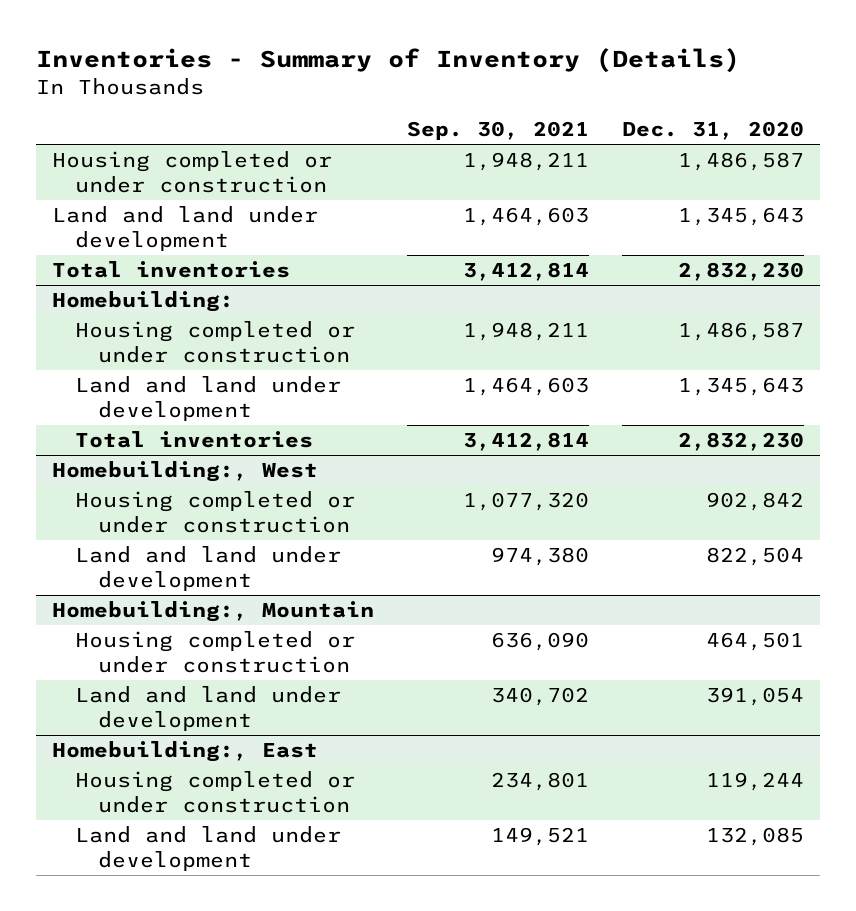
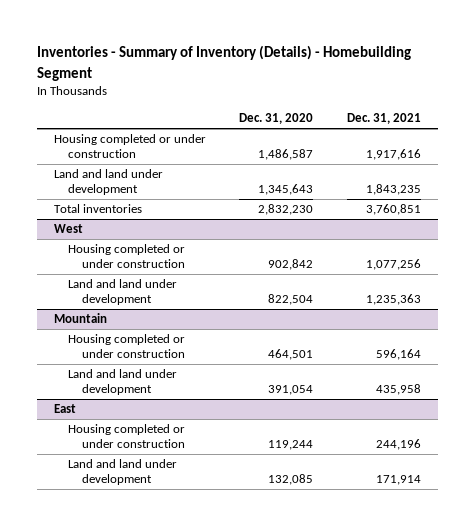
- Inventories - Summary of Inventory (Details)
+ Inventories - Summary of Inventory (Details) - Homebuilding Segment
- | Sep. 30, 2021 | Dec. 31, 2020
+ | Dec. 31, 2020 | Dec. 31, 2021
- Homebuilding:
- Housing completed or under construction | 1,948,211 | 1,486,587
- Land and land under development | 1,464,603 | 1,345,643
- Total inventories | 3,412,814 | 2,832,230
- Homebuilding:, West
+ West
- Homebuilding:, Mountain
+ Mountain
- Homebuilding:, East
+ East

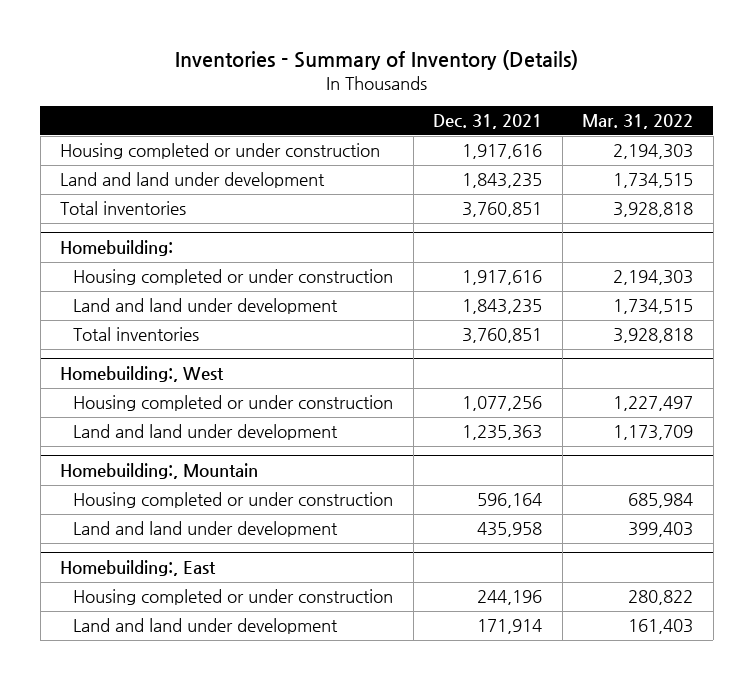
- Inventories - Summary of Inventory (Details) - Homebuilding Segment
+ Inventories - Summary of Inventory (Details)
- | Dec. 31, 2020 | Dec. 31, 2021
+ | Dec. 31, 2021 | Mar. 31, 2022
- West
+ Homebuilding:
+ Housing completed or under construction | 1,917,616 | 2,194,303
+ Land and land under development | 1,843,235 | 1,734,515
+ Total inventories | 3,760,851 | 3,928,818
+ Homebuilding:, West
- Mountain
+ Homebuilding:, Mountain
- East
+ Homebuilding:, East

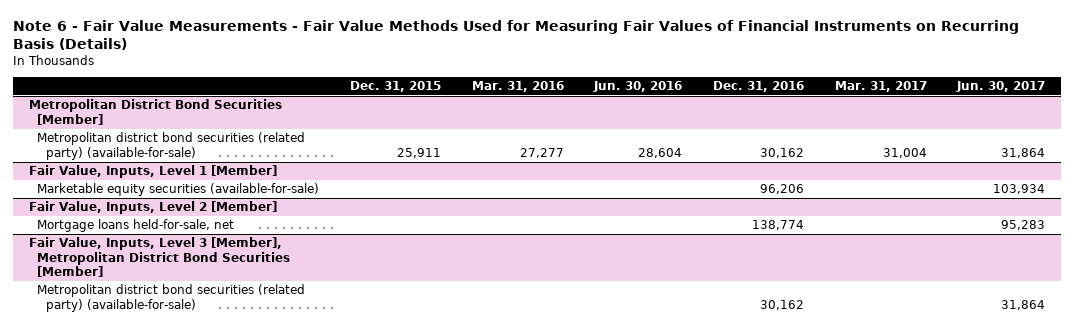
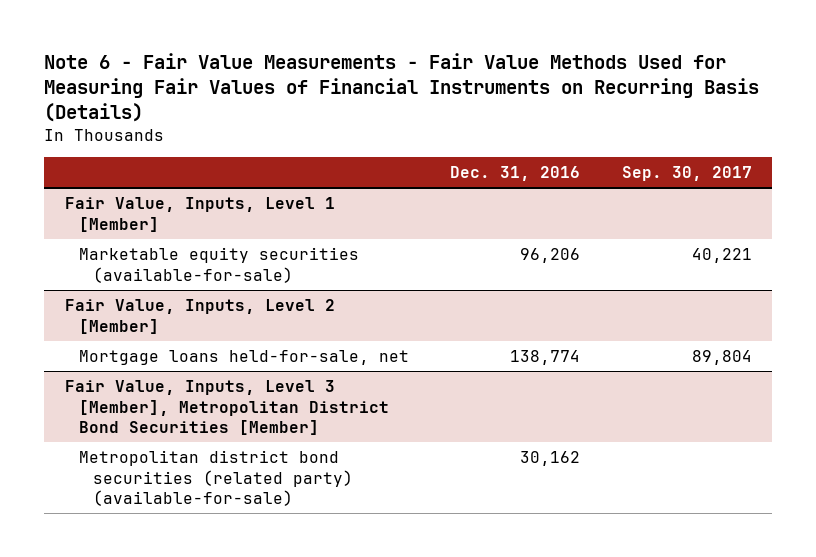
- | Dec. 31, 2015 | Mar. 31, 2016 | Jun. 30, 2016 | Dec. 31, 2016 | Mar. 31, 2017 | Jun. 30, 2017
+ | Dec. 31, 2016 | Sep. 30, 2017
- Metropolitan District Bond Securities [Member]
- Metropolitan district bond securities (related party) (available-for-sale) | 25,911 | 27,277 | 28,604 | 30,162 | 31,004 | 31,864

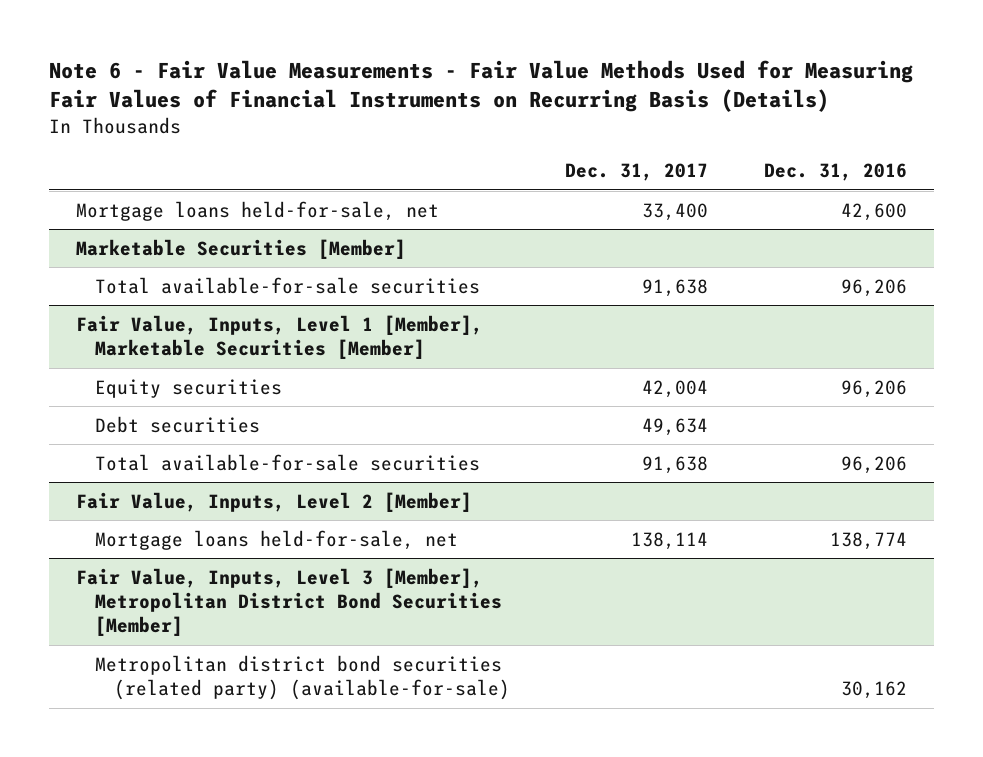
- | Dec. 31, 2016 | Sep. 30, 2017
+ | Dec. 31, 2017 | Dec. 31, 2016
- Fair Value, Inputs, Level 1 [Member]
- Marketable equity securities (available-for-sale) | 96,206 | 40,221
+ Mortgage loans held-for-sale, net | 33,400 | 42,600
+ Marketable Securities [Member]
+ Total available-for-sale securities | 91,638 | 96,206
+ Fair Value, Inputs, Level 1 [Member], Marketable Securities [Member]
+ Equity securities | 42,004 | 96,206
+ Debt securities | 49,634 |
+ Total available-for-sale securities | 91,638 | 96,206

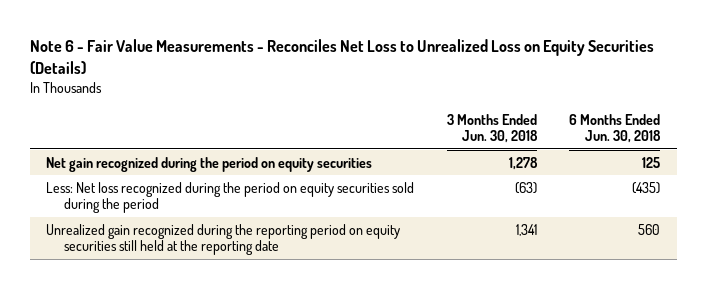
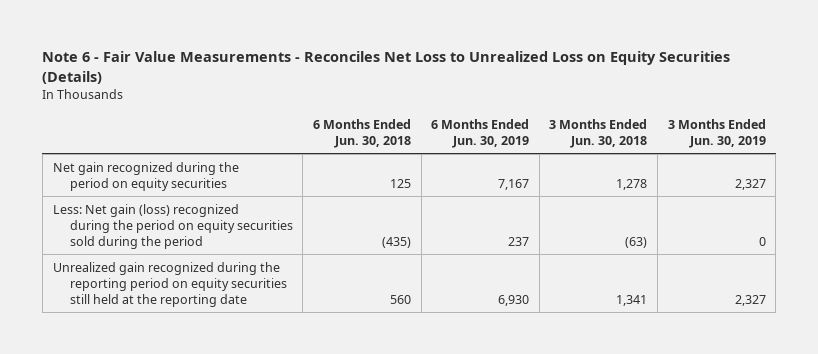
- | 3 Months Ended Jun. 30, 2018 | 6 Months Ended Jun. 30, 2018
+ | 6 Months Ended Jun. 30, 2018 | 6 Months Ended Jun. 30, 2019 | 3 Months Ended Jun. 30, 2018 | 3 Months Ended Jun. 30, 2019
- Less: Net loss recognized during the period on equity securities sold during the period | (63) | (435)
+ Less: Net gain (loss) recognized during the period on equity securities sold during the period | (435) | 237 | (63) | 0

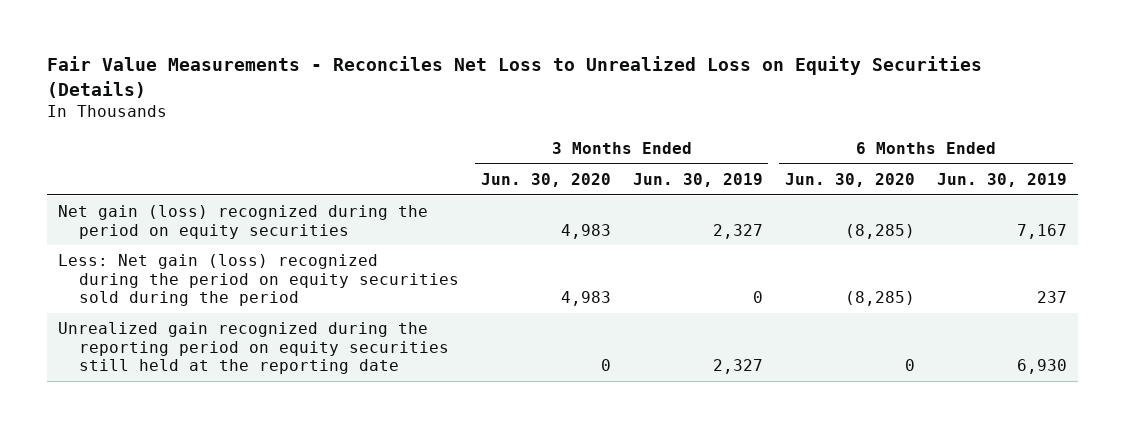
- Note 6 - Fair Value Measurements - Reconciles Net Loss to Unrealized Loss on Equity Securities (Details)
+ Fair Value Measurements - Reconciles Net Loss to Unrealized Loss on Equity Securities (Details)
- | 6 Months Ended Jun. 30, 2018 | 6 Months Ended Jun. 30, 2019 | 3 Months Ended Jun. 30, 2018 | 3 Months Ended Jun. 30, 2019
+ | 3 Months Ended Jun. 30, 2020 | 3 Months Ended Jun. 30, 2019 | 6 Months Ended Jun. 30, 2020 | 6 Months Ended Jun. 30, 2019
- Net gain recognized during the period on equity securities | 125 | 7,167 | 1,278 | 2,327
+ Net gain (loss) recognized during the period on equity securities | 4,983 | 2,327 | (8,285) | 7,167

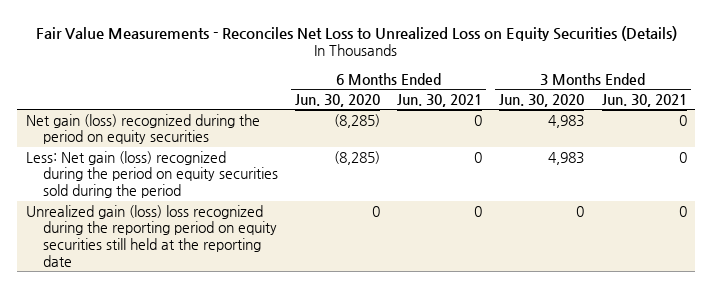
- | 3 Months Ended Jun. 30, 2020 | 3 Months Ended Jun. 30, 2019 | 6 Months Ended Jun. 30, 2020 | 6 Months Ended Jun. 30, 2019
+ | 6 Months Ended Jun. 30, 2020 | 6 Months Ended Jun. 30, 2021 | 3 Months Ended Jun. 30, 2020 | 3 Months Ended Jun. 30, 2021
- Unrealized gain recognized during the reporting period on equity securities still held at the reporting date | 0 | 2,327 | 0 | 6,930
+ Unrealized gain (loss) loss recognized during the reporting period on equity securities still held at the reporting date | 0 | 0 | 0 | 0

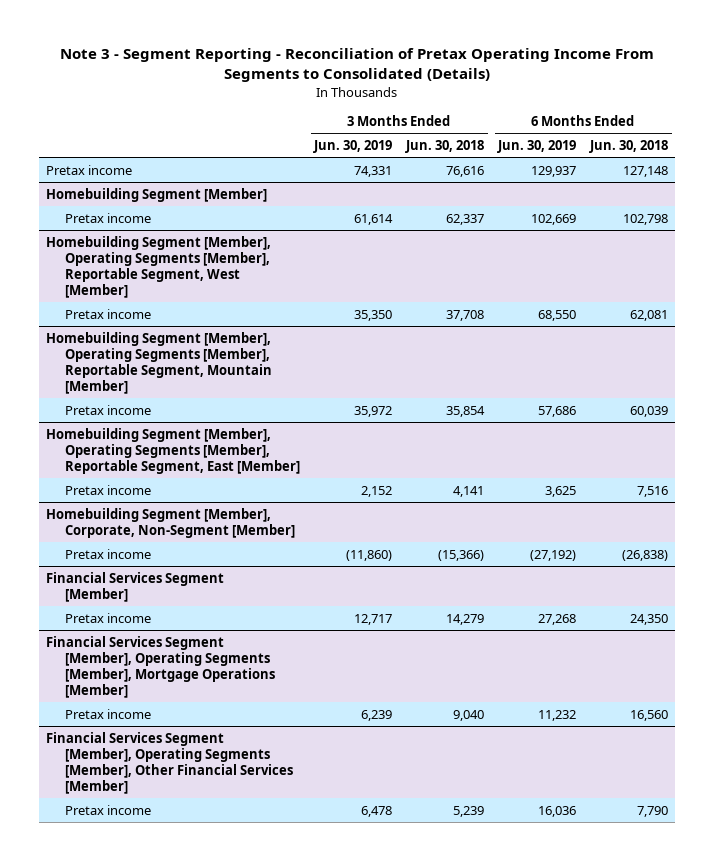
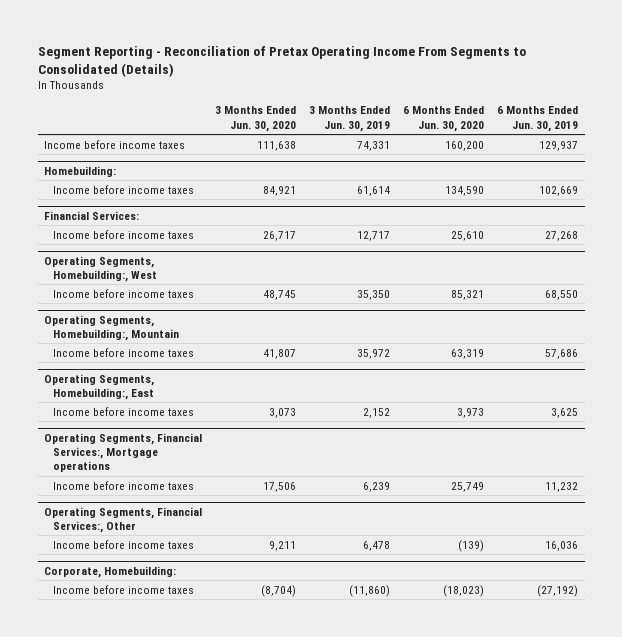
- Note 3 - Segment Reporting - Reconciliation of Pretax Operating Income From Segments to Consolidated (Details)
+ Segment Reporting - Reconciliation of Pretax Operating Income From Segments to Consolidated (Details)
- | 3 Months Ended Jun. 30, 2019 | 3 Months Ended Jun. 30, 2018 | 6 Months Ended Jun. 30, 2019 | 6 Months Ended Jun. 30, 2018
+ | 3 Months Ended Jun. 30, 2020 | 3 Months Ended Jun. 30, 2019 | 6 Months Ended Jun. 30, 2020 | 6 Months Ended Jun. 30, 2019
- Pretax income | 74,331 | 76,616 | 129,937 | 127,148
- Homebuilding Segment [Member]
- Pretax income | 61,614 | 62,337 | 102,669 | 102,798
- Homebuilding Segment [Member], Operating Segments [Member], Reportable Segment, West [Member]
- Pretax income | 35,350 | 37,708 | 68,550 | 62,081
- Homebuilding Segment [Member], Operating Segments [Member], Reportable Segment, Mountain [Member]
- Pretax income | 35,972 | 35,854 | 57,686 | 60,039
- Homebuilding Segment [Member], Operating Segments [Member], Reportable Segment, East [Member]
- Pretax income | 2,152 | 4,141 | 3,625 | 7,516
- Homebuilding Segment [Member], Corporate, Non-Segment [Member]
- Pretax income | (11,860) | (15,366) | (27,192) | (26,838)
- Financial Services Segment [Member]
- Pretax income | 12,717 | 14,279 | 27,268 | 24,350
- Financial Services Segment [Member], Operating Segments [Member], Mortgage Operations [Member]
- Pretax income | 6,239 | 9,040 | 11,232 | 16,560
- Financial Services Segment [Member], Operating Segments [Member], Other Financial Services [Member]
- Pretax income | 6,478 | 5,239 | 16,036 | 7,790
+ Income before income taxes | 111,638 | 74,331 | 160,200 | 129,937
+ Homebuilding:
+ Income before income taxes | 84,921 | 61,614 | 134,590 | 102,669
+ Financial Services:
+ Income before income taxes | 26,717 | 12,717 | 25,610 | 27,268
+ Operating Segments, Homebuilding:, West
+ Income before income taxes | 48,745 | 35,350 | 85,321 | 68,550
+ Operating Segments, Homebuilding:, Mountain
+ Income before income taxes | 41,807 | 35,972 | 63,319 | 57,686
+ Operating Segments, Homebuilding:, East
+ Income before income taxes | 3,073 | 2,152 | 3,973 | 3,625
+ Operating Segments, Financial Services:, Mortgage operations
+ Income before income taxes | 17,506 | 6,239 | 25,749 | 11,232
+ Operating Segments, Financial Services:, Other
+ Income before income taxes | 9,211 | 6,478 | (139) | 16,036
+ Corporate, Homebuilding:
+ Income before income taxes | (8,704) | (11,860) | (18,023) | (27,192)

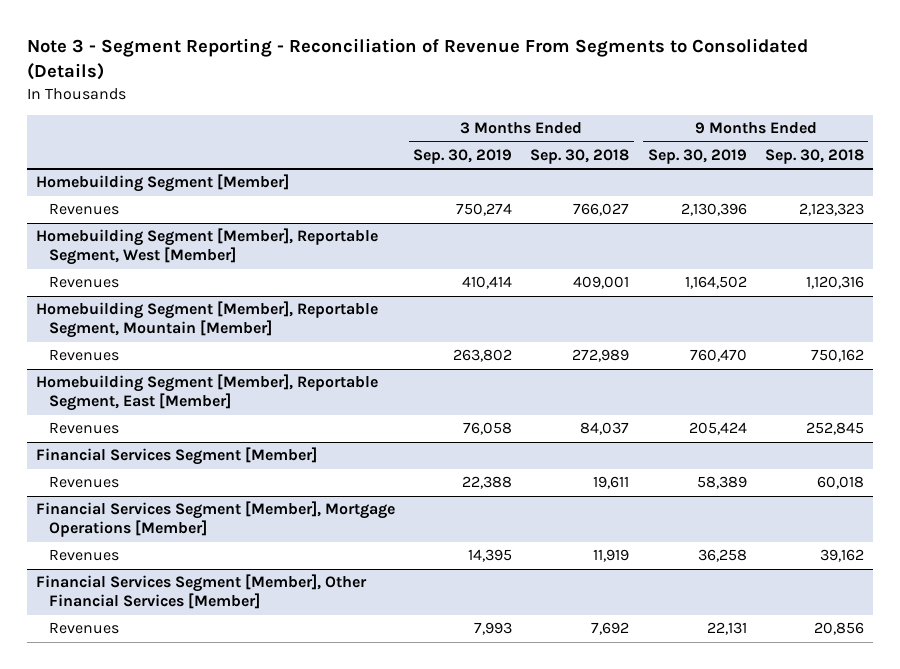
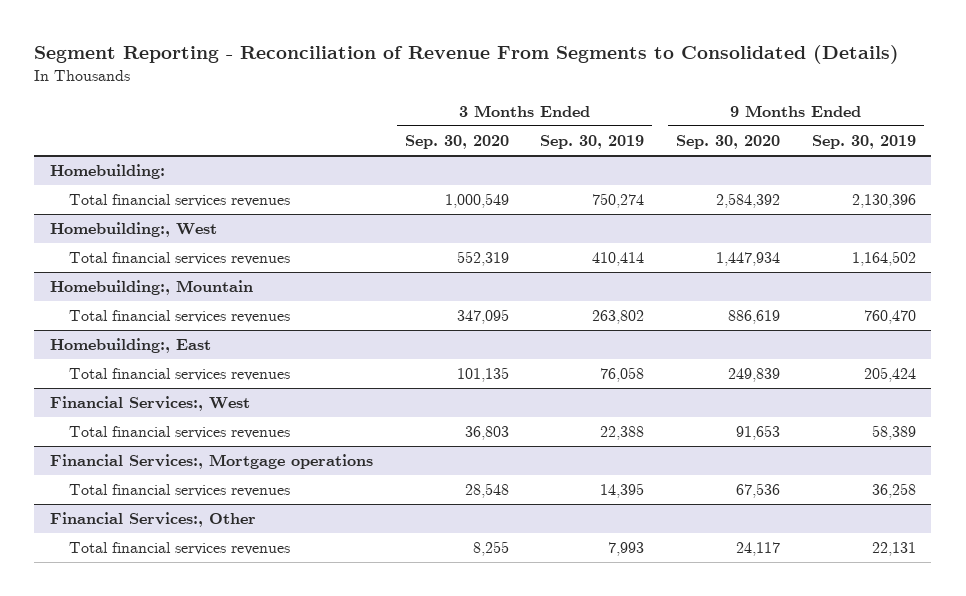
- Note 3 - Segment Reporting - Reconciliation of Revenue From Segments to Consolidated (Details)
+ Segment Reporting - Reconciliation of Revenue From Segments to Consolidated (Details)
- | 3 Months Ended Sep. 30, 2019 | 3 Months Ended Sep. 30, 2018 | 9 Months Ended Sep. 30, 2019 | 9 Months Ended Sep. 30, 2018
+ | 3 Months Ended Sep. 30, 2020 | 3 Months Ended Sep. 30, 2019 | 9 Months Ended Sep. 30, 2020 | 9 Months Ended Sep. 30, 2019
- Homebuilding Segment [Member]
- Revenues | 750,274 | 766,027 | 2,130,396 | 2,123,323
- Homebuilding Segment [Member], Reportable Segment, West [Member]
- Revenues | 410,414 | 409,001 | 1,164,502 | 1,120,316
- Homebuilding Segment [Member], Reportable Segment, Mountain [Member]
- Revenues | 263,802 | 272,989 | 760,470 | 750,162
- Homebuilding Segment [Member], Reportable Segment, East [Member]
- Revenues | 76,058 | 84,037 | 205,424 | 252,845
- Financial Services Segment [Member]
- Revenues | 22,388 | 19,611 | 58,389 | 60,018
- Financial Services Segment [Member], Mortgage Operations [Member]
- Revenues | 14,395 | 11,919 | 36,258 | 39,162
- Financial Services Segment [Member], Other Financial Services [Member]
- Revenues | 7,993 | 7,692 | 22,131 | 20,856
+ Homebuilding:
+ Total financial services revenues | 1,000,549 | 750,274 | 2,584,392 | 2,130,396
+ Homebuilding:, West
+ Total financial services revenues | 552,319 | 410,414 | 1,447,934 | 1,164,502
+ Homebuilding:, Mountain
+ Total financial services revenues | 347,095 | 263,802 | 886,619 | 760,470
+ Homebuilding:, East
+ Total financial services revenues | 101,135 | 76,058 | 249,839 | 205,424
+ Financial Services:, West
+ Total financial services revenues | 36,803 | 22,388 | 91,653 | 58,389
+ Financial Services:, Mortgage operations
+ Total financial services revenues | 28,548 | 14,395 | 67,536 | 36,258
+ Financial Services:, Other
+ Total financial services revenues | 8,255 | 7,993 | 24,117 | 22,131

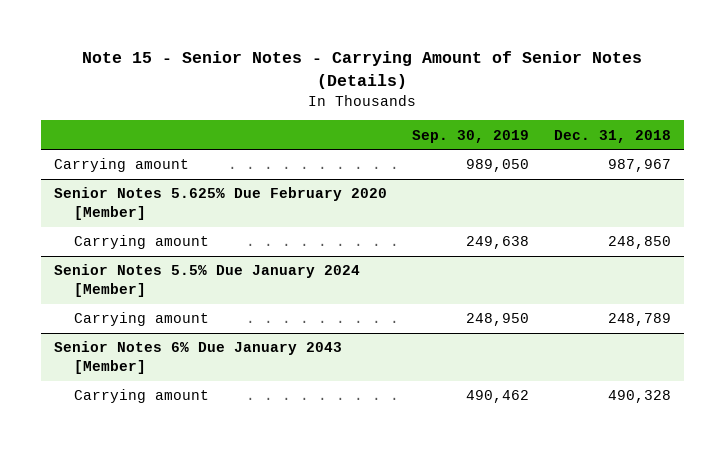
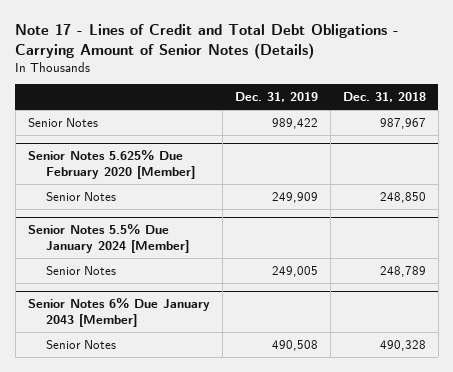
- Note 15 - Senior Notes - Carrying Amount of Senior Notes (Details)
+ Note 17 - Lines of Credit and Total Debt Obligations - Carrying Amount of Senior Notes (Details)
- | Sep. 30, 2019 | Dec. 31, 2018
+ | Dec. 31, 2019 | Dec. 31, 2018
- Carrying amount | 989,050 | 987,967
+ Senior Notes | 989,422 | 987,967
@ Senior Notes 5.625% Due February 2020 [Member]
- Carrying amount | 249,638 | 248,850
+ Senior Notes | 249,909 | 248,850
@ Senior Notes 5.5% Due January 2024 [Member]
- Carrying amount | 248,950 | 248,789
+ Senior Notes | 249,005 | 248,789
@ Senior Notes 6% Due January 2043 [Member]
- Carrying amount | 490,462 | 490,328
+ Senior Notes | 490,508 | 490,328

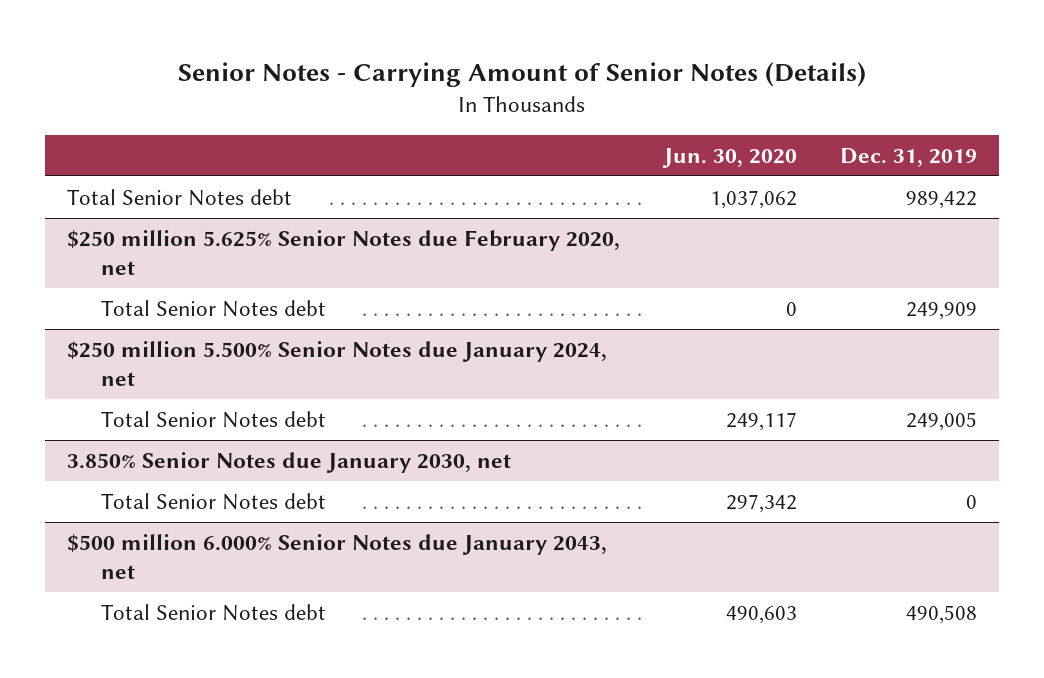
- Note 17 - Lines of Credit and Total Debt Obligations - Carrying Amount of Senior Notes (Details)
+ Senior Notes - Carrying Amount of Senior Notes (Details)
- | Dec. 31, 2019 | Dec. 31, 2018
+ | Jun. 30, 2020 | Dec. 31, 2019
- Senior Notes | 989,422 | 987,967
- Senior Notes 5.625% Due February 2020 [Member]
- Senior Notes | 249,909 | 248,850
- Senior Notes 5.5% Due January 2024 [Member]
- Senior Notes | 249,005 | 248,789
- Senior Notes 6% Due January 2043 [Member]
- Senior Notes | 490,508 | 490,328
+ Total Senior Notes debt | 1,037,062 | 989,422
+ $250 million 5.625% Senior Notes due February 2020, net
+ Total Senior Notes debt | 0 | 249,909
+ $250 million 5.500% Senior Notes due January 2024, net
+ Total Senior Notes debt | 249,117 | 249,005
+ 3.850% Senior Notes due January 2030, net
+ Total Senior Notes debt | 297,342 | 0
+ $500 million 6.000% Senior Notes due January 2043, net
+ Total Senior Notes debt | 490,603 | 490,508

